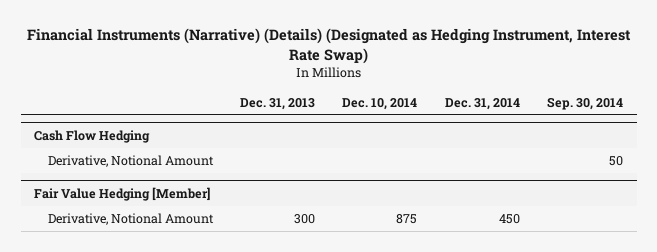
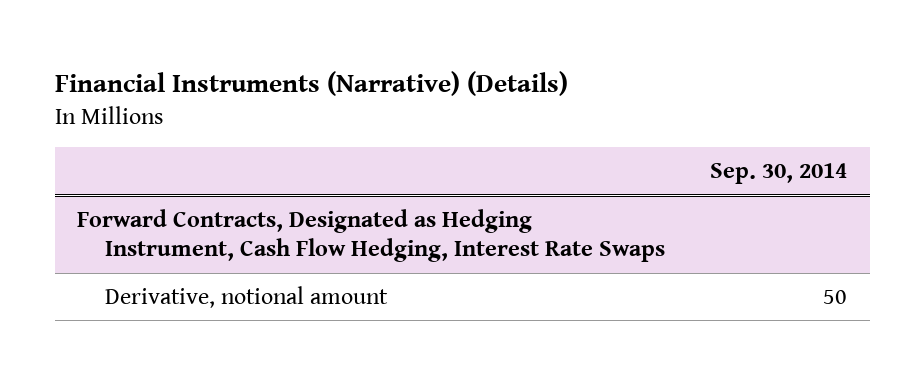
- Financial Instruments (Narrative) (Details) (Designated as Hedging Instrument, Interest Rate Swap)
+ Financial Instruments (Narrative) (Details)
- | Dec. 31, 2013 | Dec. 10, 2014 | Dec. 31, 2014 | Sep. 30, 2014
+ | Sep. 30, 2014
- Cash Flow Hedging
- Derivative, Notional Amount | | | | 50
- Fair Value Hedging [Member]
- Derivative, Notional Amount | 300 | 875 | 450 |
+ Forward Contracts, Designated as Hedging Instrument, Cash Flow Hedging, Interest Rate Swaps
+ Derivative, notional amount | 50

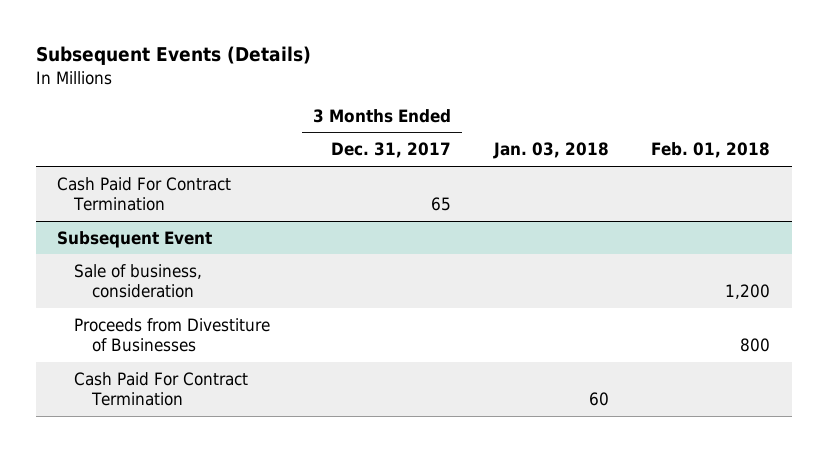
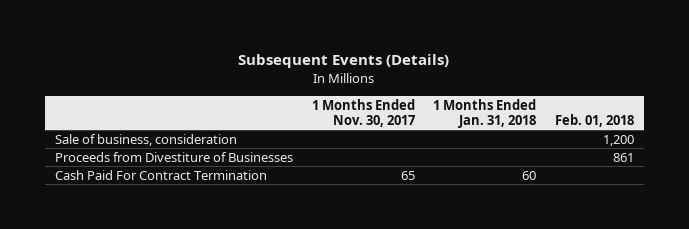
- | 3 Months Ended Dec. 31, 2017 | Jan. 03, 2018 | Feb. 01, 2018
+ | 1 Months Ended Nov. 30, 2017 | 1 Months Ended Jan. 31, 2018 | Feb. 01, 2018
+ Sale of business, consideration | | | 1,200
+ Proceeds from Divestiture of Businesses | | | 861
- Subsequent Event
- Sale of business, consideration | | | 1,200
- Proceeds from Divestiture of Businesses | | | 800
- Cash Paid For Contract Termination | | 60 |

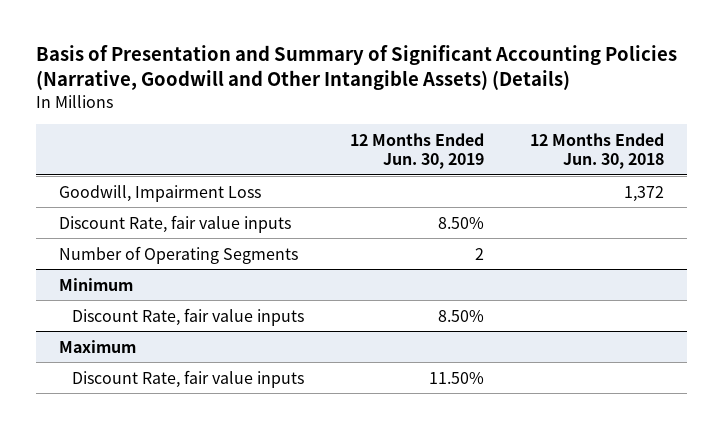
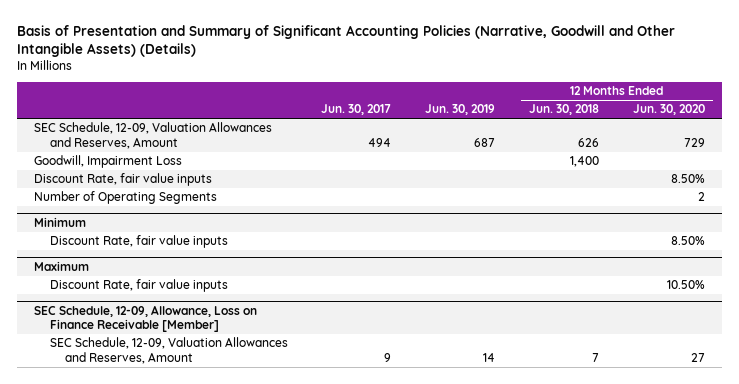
- | 12 Months Ended Jun. 30, 2019 | 12 Months Ended Jun. 30, 2018
+ | Jun. 30, 2017 | Jun. 30, 2019 | 12 Months Ended Jun. 30, 2018 | 12 Months Ended Jun. 30, 2020
- Goodwill, Impairment Loss | | 1,372
+ SEC Schedule, 12-09, Valuation Allowances and Reserves, Amount | 494 | 687 | 626 | 729
+ Goodwill, Impairment Loss | | | 1,400 |
+ SEC Schedule, 12-09, Allowance, Loss on Finance Receivable [Member]
+ SEC Schedule, 12-09, Valuation Allowances and Reserves, Amount | 9 | 14 | 7 | 27

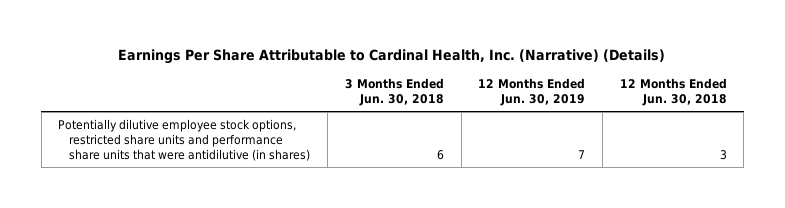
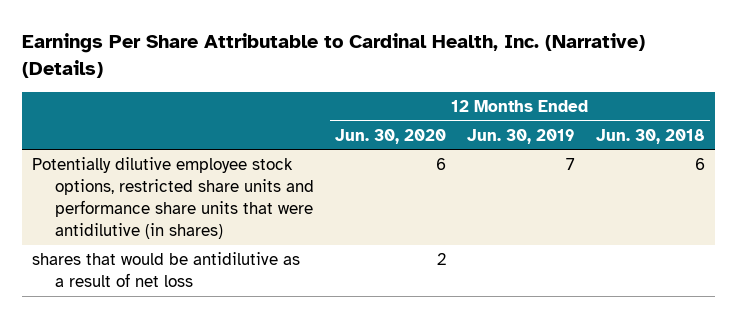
- | 3 Months Ended Jun. 30, 2018 | 12 Months Ended Jun. 30, 2019 | 12 Months Ended Jun. 30, 2018
+ | 12 Months Ended Jun. 30, 2020 | 12 Months Ended Jun. 30, 2019 | 12 Months Ended Jun. 30, 2018
- Potentially dilutive employee stock options, restricted share units and performance share units that were antidilutive (in shares) | 6 | 7 | 3
+ Potentially dilutive employee stock options, restricted share units and performance share units that were antidilutive (in shares) | 6 | 7 | 6
+ shares that would be antidilutive as a result of net loss | 2 | |

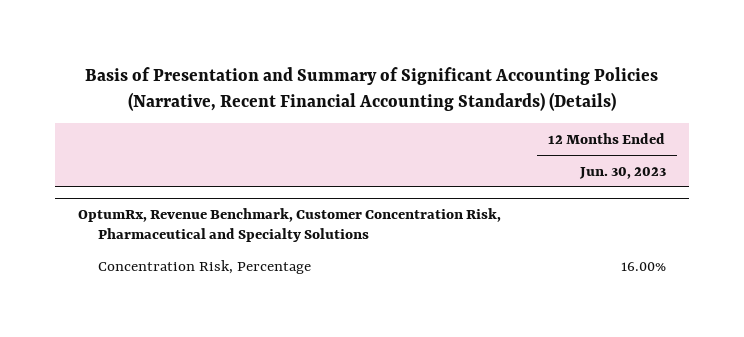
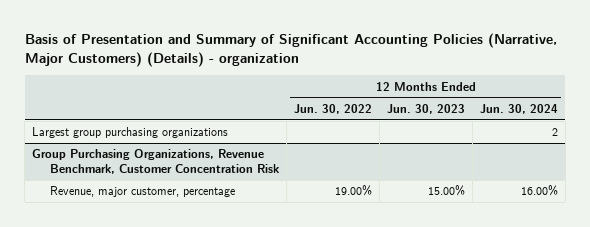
- Basis of Presentation and Summary of Significant Accounting Policies (Narrative, Recent Financial Accounting Standards) (Details)
+ Basis of Presentation and Summary of Significant Accounting Policies (Narrative, Major Customers) (Details) - organization
- | 12 Months Ended Jun. 30, 2023
+ | 12 Months Ended Jun. 30, 2022 | 12 Months Ended Jun. 30, 2023 | 12 Months Ended Jun. 30, 2024
- OptumRx, Revenue Benchmark, Customer Concentration Risk, Pharmaceutical and Specialty Solutions
- Concentration Risk, Percentage | 16.00%
+ Largest group purchasing organizations | | | 2
+ Group Purchasing Organizations, Revenue Benchmark, Customer Concentration Risk
+ Revenue, major customer, percentage | 19.00% | 15.00% | 16.00%

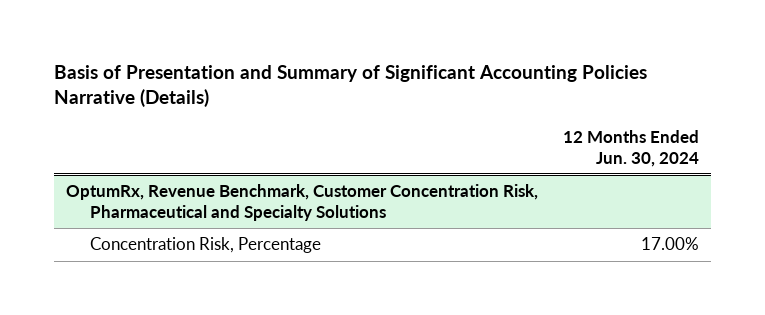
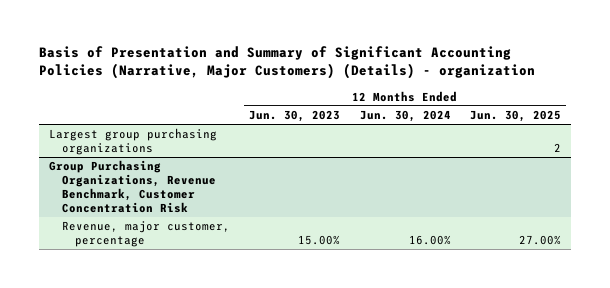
- Basis of Presentation and Summary of Significant Accounting Policies Narrative (Details)
+ Basis of Presentation and Summary of Significant Accounting Policies (Narrative, Major Customers) (Details) - organization
- | 12 Months Ended Jun. 30, 2024
+ | 12 Months Ended Jun. 30, 2023 | 12 Months Ended Jun. 30, 2024 | 12 Months Ended Jun. 30, 2025
- OptumRx, Revenue Benchmark, Customer Concentration Risk, Pharmaceutical and Specialty Solutions
- Concentration Risk, Percentage | 17.00%
+ Largest group purchasing organizations | | | 2
+ Group Purchasing Organizations, Revenue Benchmark, Customer Concentration Risk
+ Revenue, major customer, percentage | 15.00% | 16.00% | 27.00%

